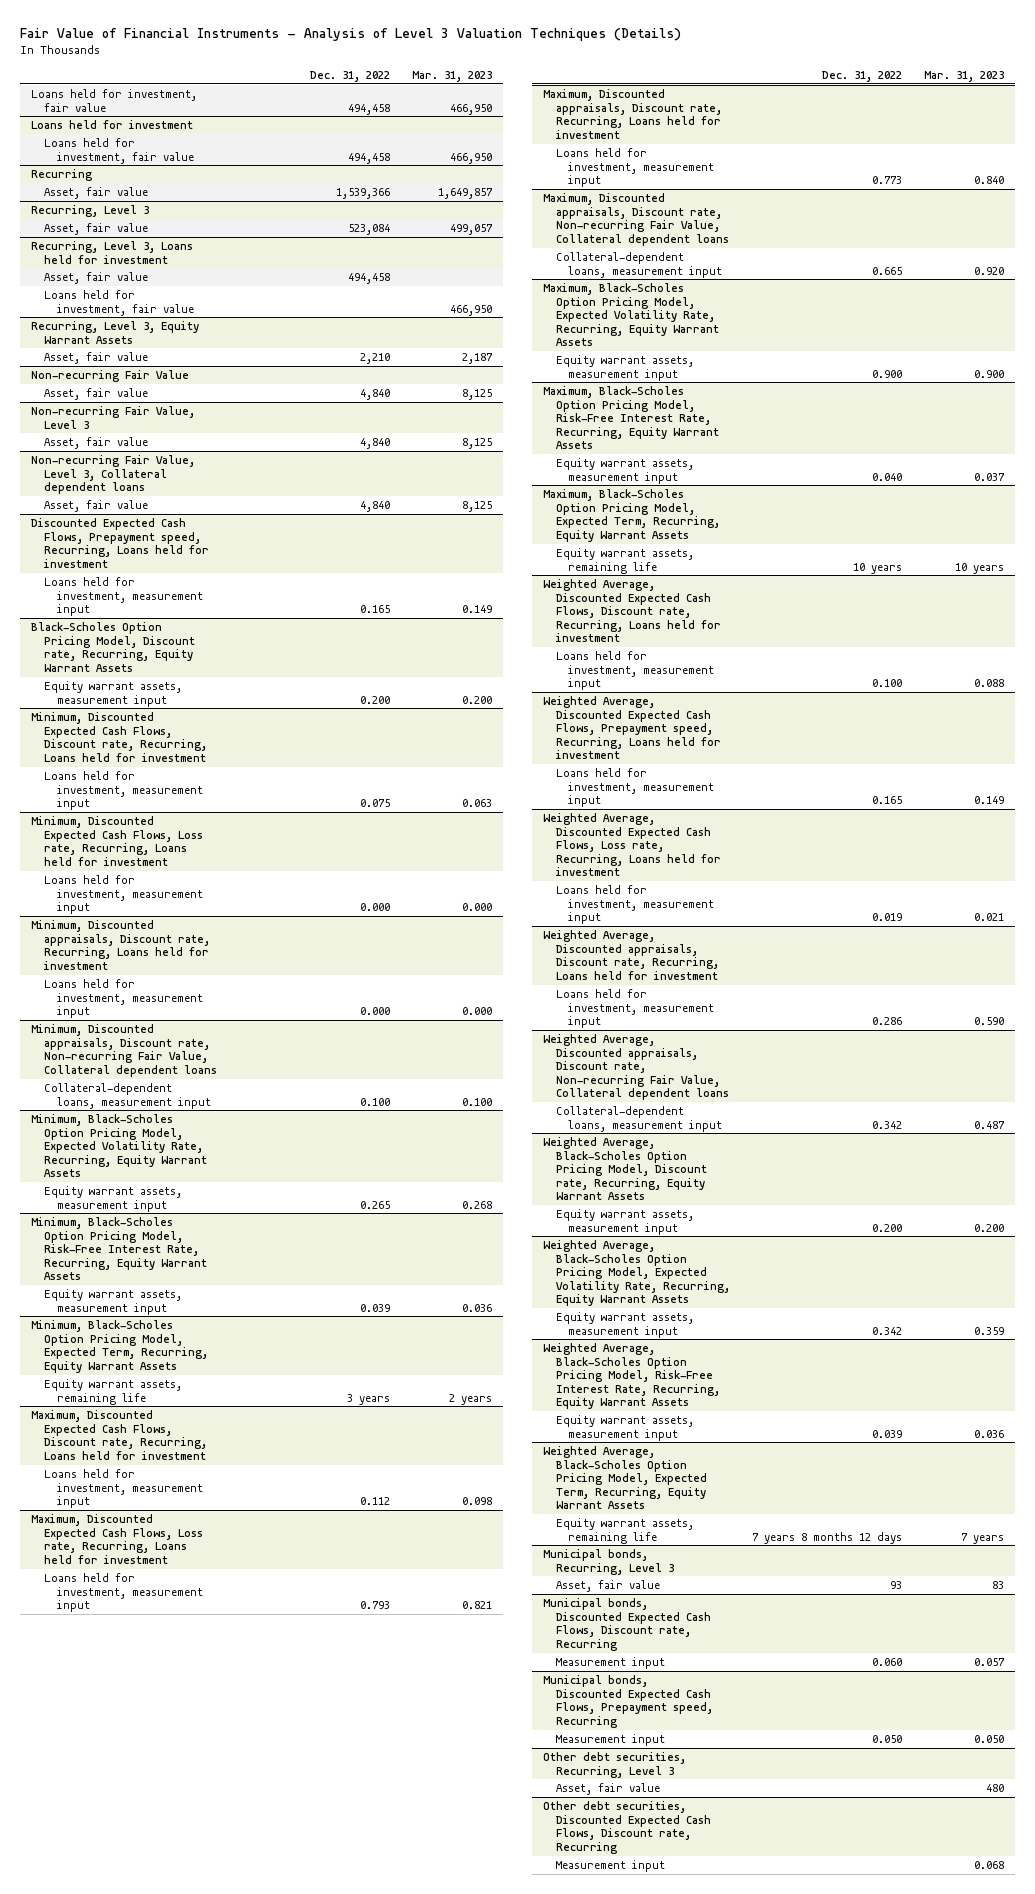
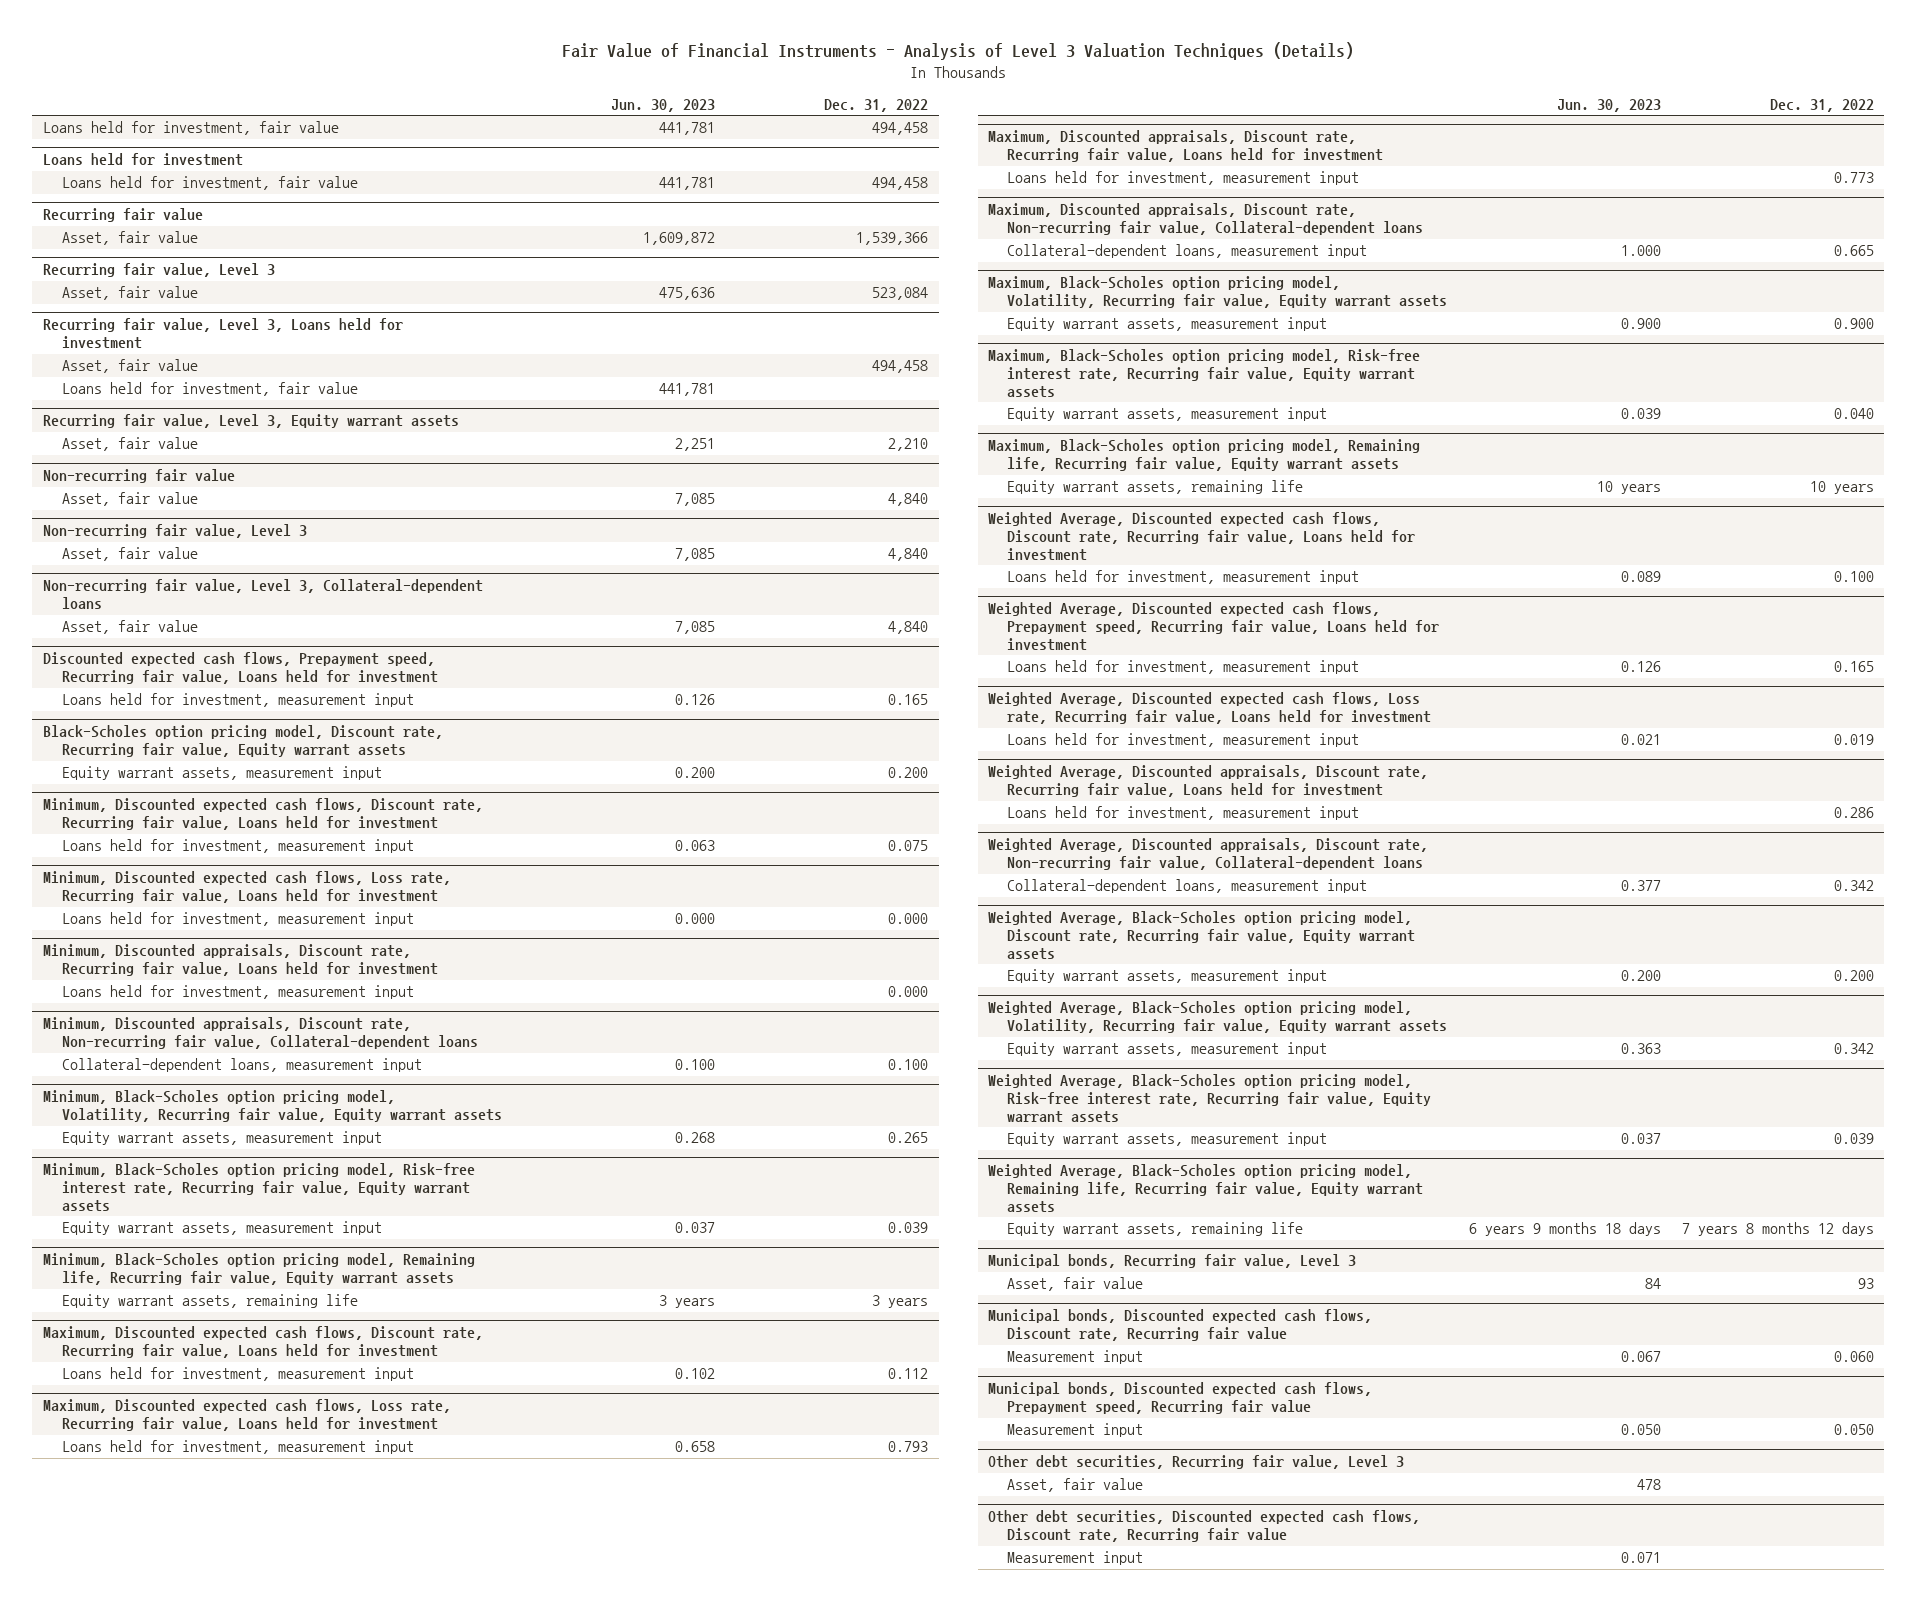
- | Dec. 31, 2022 | Mar. 31, 2023
+ | Jun. 30, 2023 | Dec. 31, 2022
- Recurring
+ Recurring fair value
- Recurring, Level 3
+ Recurring fair value, Level 3
- Recurring, Level 3, Loans held for investment
+ Recurring fair value, Level 3, Loans held for investment
- Recurring, Level 3, Equity Warrant Assets
+ Recurring fair value, Level 3, Equity warrant assets
- Non-recurring Fair Value
+ Non-recurring fair value
- Non-recurring Fair Value, Level 3
+ Non-recurring fair value, Level 3
- Non-recurring Fair Value, Level 3, Collateral dependent loans
+ Non-recurring fair value, Level 3, Collateral-dependent loans
- Discounted Expected Cash Flows, Prepayment speed, Recurring, Loans held for investment
+ Discounted expected cash flows, Prepayment speed, Recurring fair value, Loans held for investment
- Black-Scholes Option Pricing Model, Discount rate, Recurring, Equity Warrant Assets
+ Black-Scholes option pricing model, Discount rate, Recurring fair value, Equity warrant assets
- Minimum, Discounted Expected Cash Flows, Discount rate, Recurring, Loans held for investment
+ Minimum, Discounted expected cash flows, Discount rate, Recurring fair value, Loans held for investment
- Minimum, Discounted Expected Cash Flows, Loss rate, Recurring, Loans held for investment
+ Minimum, Discounted expected cash flows, Loss rate, Recurring fair value, Loans held for investment
- Minimum, Discounted appraisals, Discount rate, Recurring, Loans held for investment
+ Minimum, Discounted appraisals, Discount rate, Recurring fair value, Loans held for investment
- Minimum, Discounted appraisals, Discount rate, Non-recurring Fair Value, Collateral dependent loans
+ Minimum, Discounted appraisals, Discount rate, Non-recurring fair value, Collateral-dependent loans
- Minimum, Black-Scholes Option Pricing Model, Expected Volatility Rate, Recurring, Equity Warrant Assets
+ Minimum, Black-Scholes option pricing model, Volatility, Recurring fair value, Equity warrant assets
- Minimum, Black-Scholes Option Pricing Model, Risk-Free Interest Rate, Recurring, Equity Warrant Assets
+ Minimum, Black-Scholes option pricing model, Risk-free interest rate, Recurring fair value, Equity warrant assets
- Minimum, Black-Scholes Option Pricing Model, Expected Term, Recurring, Equity Warrant Assets
+ Minimum, Black-Scholes option pricing model, Remaining life, Recurring fair value, Equity warrant assets
- Maximum, Discounted Expected Cash Flows, Discount rate, Recurring, Loans held for investment
+ Maximum, Discounted expected cash flows, Discount rate, Recurring fair value, Loans held for investment
- Maximum, Discounted Expected Cash Flows, Loss rate, Recurring, Loans held for investment
+ Maximum, Discounted expected cash flows, Loss rate, Recurring fair value, Loans held for investment
- Maximum, Discounted appraisals, Discount rate, Recurring, Loans held for investment
+ Maximum, Discounted appraisals, Discount rate, Recurring fair value, Loans held for investment
- Maximum, Discounted appraisals, Discount rate, Non-recurring Fair Value, Collateral dependent loans
+ Maximum, Discounted appraisals, Discount rate, Non-recurring fair value, Collateral-dependent loans
- Maximum, Black-Scholes Option Pricing Model, Expected Volatility Rate, Recurring, Equity Warrant Assets
+ Maximum, Black-Scholes option pricing model, Volatility, Recurring fair value, Equity warrant assets
- Maximum, Black-Scholes Option Pricing Model, Risk-Free Interest Rate, Recurring, Equity Warrant Assets
+ Maximum, Black-Scholes option pricing model, Risk-free interest rate, Recurring fair value, Equity warrant assets
- Maximum, Black-Scholes Option Pricing Model, Expected Term, Recurring, Equity Warrant Assets
+ Maximum, Black-Scholes option pricing model, Remaining life, Recurring fair value, Equity warrant assets
- Weighted Average, Discounted Expected Cash Flows, Discount rate, Recurring, Loans held for investment
+ Weighted Average, Discounted expected cash flows, Discount rate, Recurring fair value, Loans held for investment
- Weighted Average, Discounted Expected Cash Flows, Prepayment speed, Recurring, Loans held for investment
+ Weighted Average, Discounted expected cash flows, Prepayment speed, Recurring fair value, Loans held for investment
- Weighted Average, Discounted Expected Cash Flows, Loss rate, Recurring, Loans held for investment
+ Weighted Average, Discounted expected cash flows, Loss rate, Recurring fair value, Loans held for investment
- Weighted Average, Discounted appraisals, Discount rate, Recurring, Loans held for investment
+ Weighted Average, Discounted appraisals, Discount rate, Recurring fair value, Loans held for investment
- Weighted Average, Discounted appraisals, Discount rate, Non-recurring Fair Value, Collateral dependent loans
+ Weighted Average, Discounted appraisals, Discount rate, Non-recurring fair value, Collateral-dependent loans
- Weighted Average, Black-Scholes Option Pricing Model, Discount rate, Recurring, Equity Warrant Assets
+ Weighted Average, Black-Scholes option pricing model, Discount rate, Recurring fair value, Equity warrant assets
- Weighted Average, Black-Scholes Option Pricing Model, Expected Volatility Rate, Recurring, Equity Warrant Assets
+ Weighted Average, Black-Scholes option pricing model, Volatility, Recurring fair value, Equity warrant assets
- Weighted Average, Black-Scholes Option Pricing Model, Risk-Free Interest Rate, Recurring, Equity Warrant Assets
+ Weighted Average, Black-Scholes option pricing model, Risk-free interest rate, Recurring fair value, Equity warrant assets
- Weighted Average, Black-Scholes Option Pricing Model, Expected Term, Recurring, Equity Warrant Assets
+ Weighted Average, Black-Scholes option pricing model, Remaining life, Recurring fair value, Equity warrant assets
- Municipal bonds, Recurring, Level 3
+ Municipal bonds, Recurring fair value, Level 3
- Municipal bonds, Discounted Expected Cash Flows, Discount rate, Recurring
+ Municipal bonds, Discounted expected cash flows, Discount rate, Recurring fair value
- Municipal bonds, Discounted Expected Cash Flows, Prepayment speed, Recurring
+ Municipal bonds, Discounted expected cash flows, Prepayment speed, Recurring fair value
- Other debt securities, Recurring, Level 3
+ Other debt securities, Recurring fair value, Level 3
- Other debt securities, Discounted Expected Cash Flows, Discount rate, Recurring
+ Other debt securities, Discounted expected cash flows, Discount rate, Recurring fair value

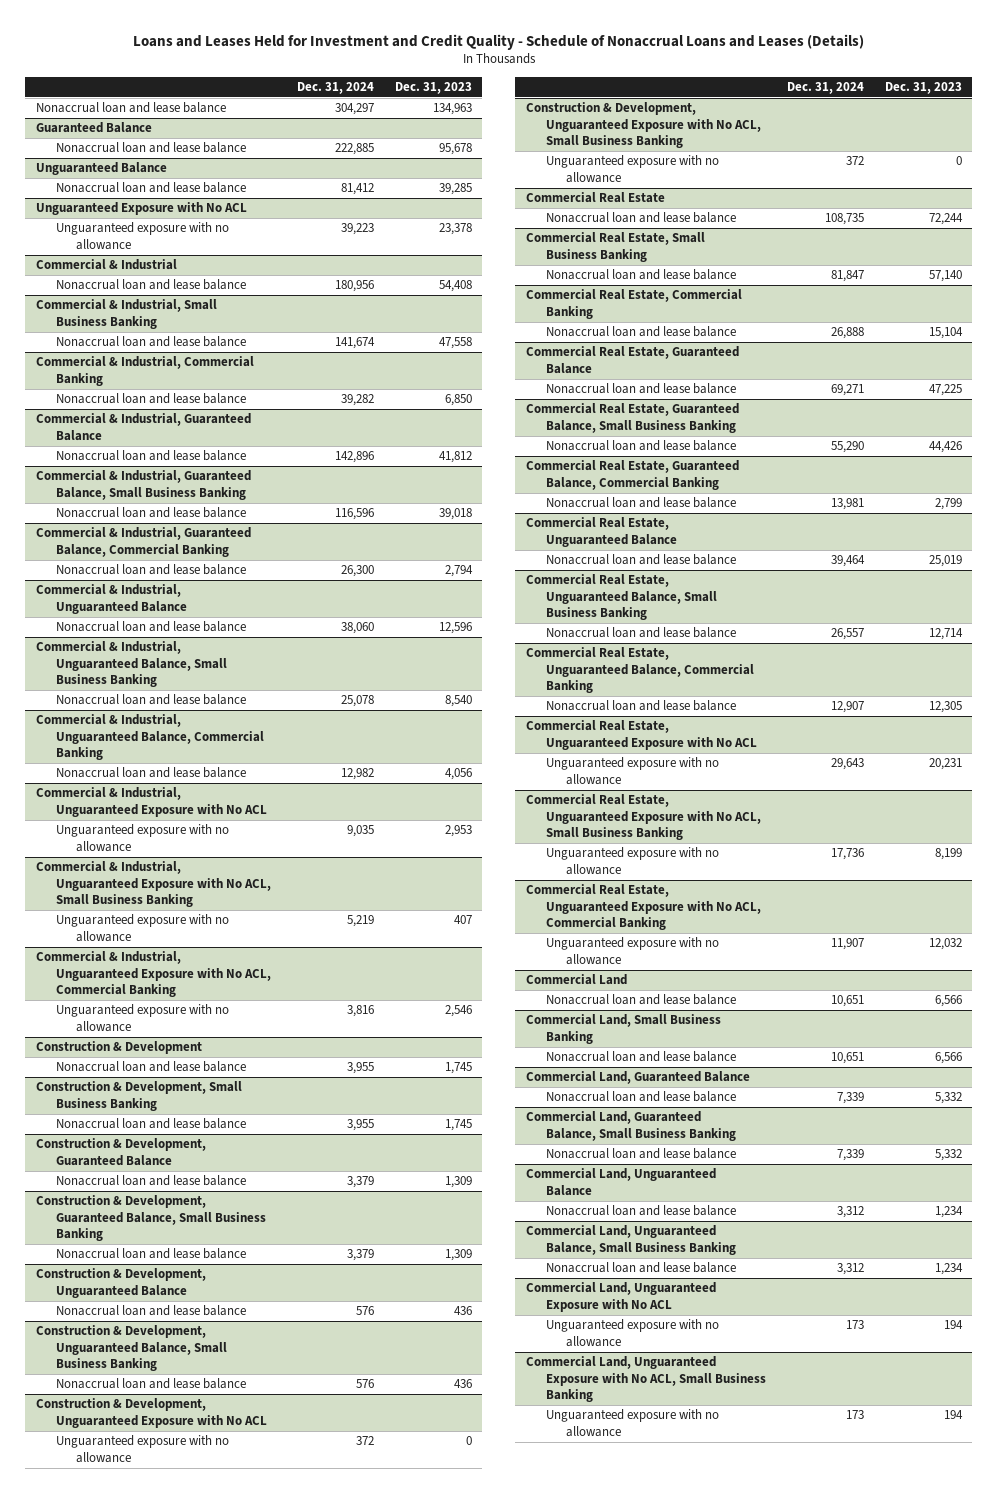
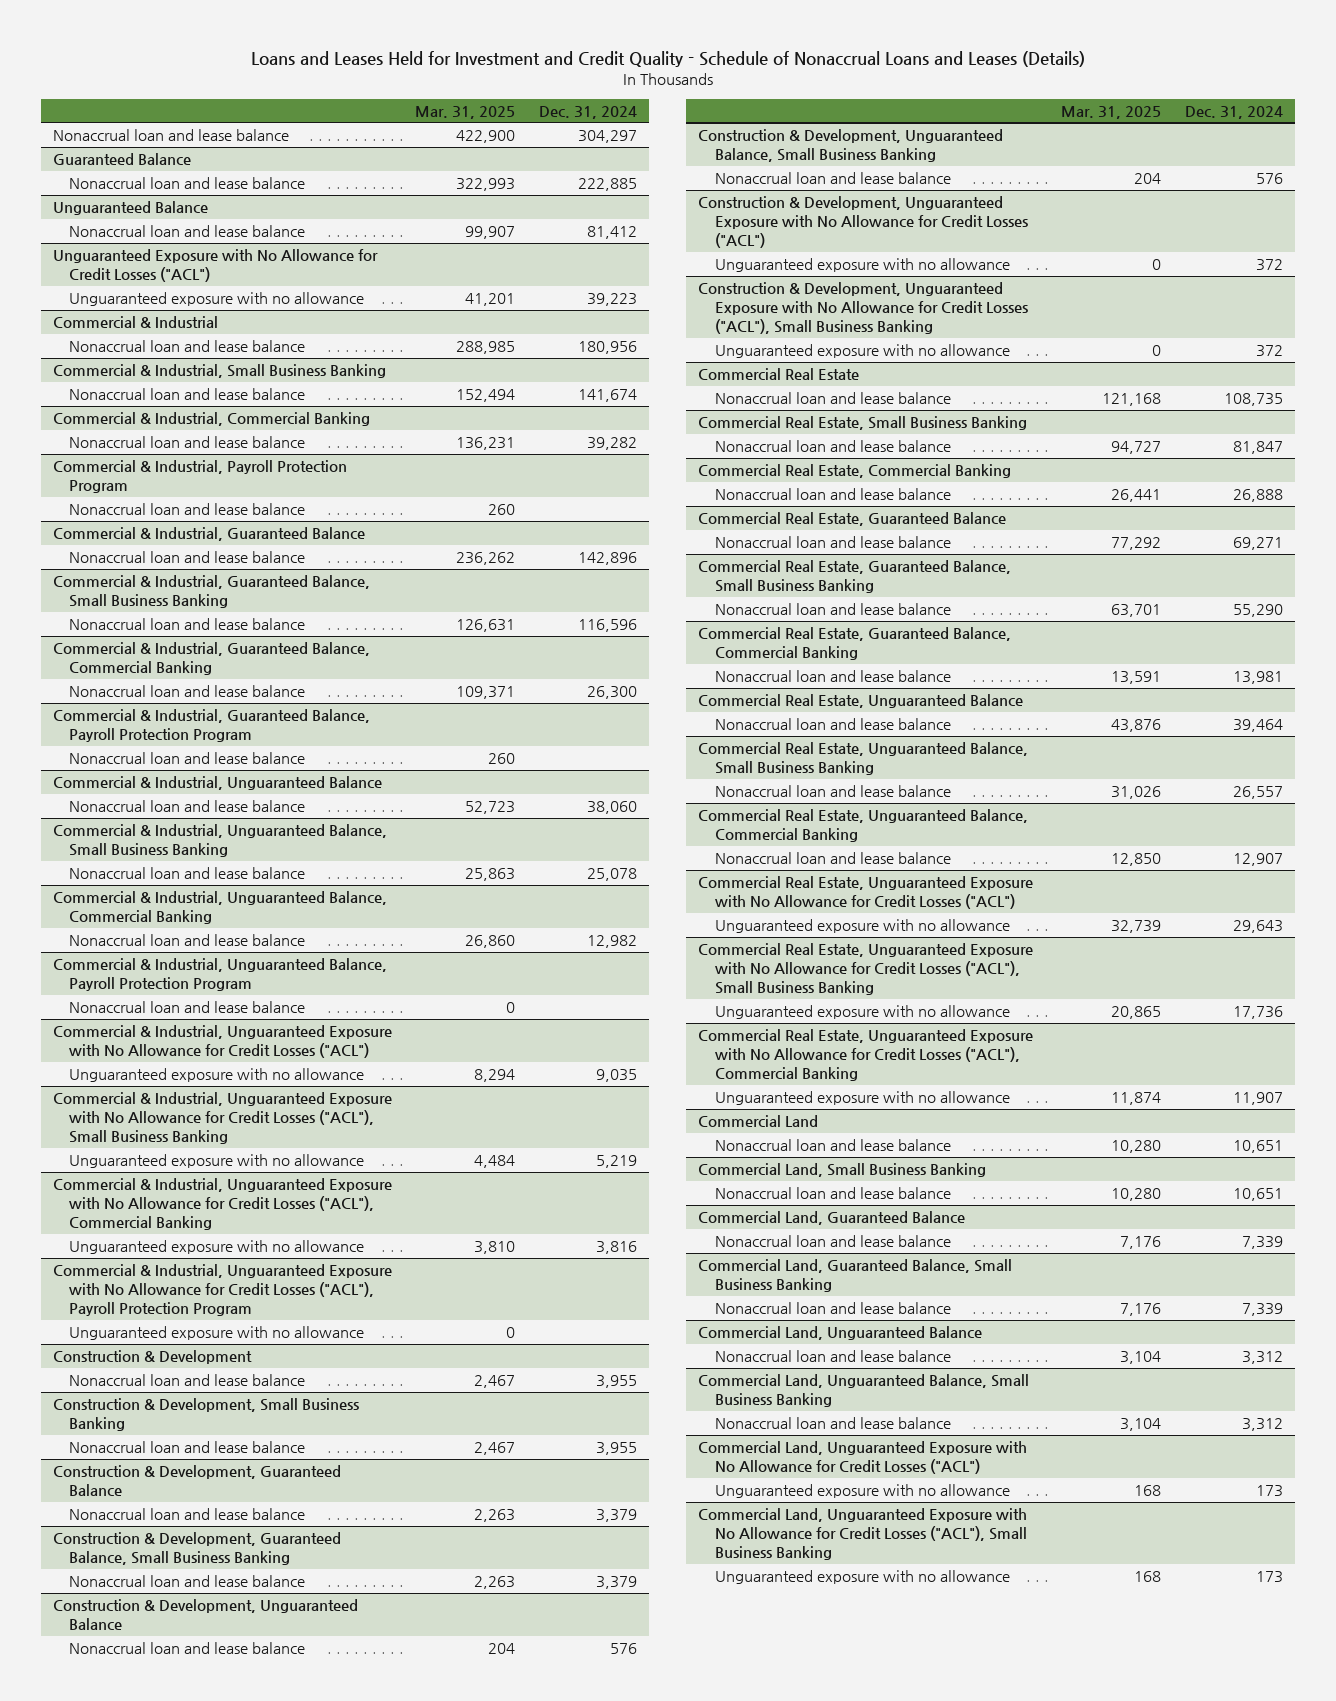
- | Dec. 31, 2024 | Dec. 31, 2023
+ | Mar. 31, 2025 | Dec. 31, 2024
- Unguaranteed Exposure with No ACL
+ Unguaranteed Exposure with No Allowance for Credit Losses ("ACL")
+ Commercial & Industrial, Payroll Protection Program
+ Nonaccrual loan and lease balance | 260 |
+ Commercial & Industrial, Guaranteed Balance, Payroll Protection Program
+ Nonaccrual loan and lease balance | 260 |
- Commercial & Industrial, Unguaranteed Exposure with No ACL
+ Commercial & Industrial, Unguaranteed Balance, Payroll Protection Program
+ Nonaccrual loan and lease balance | 0 |
+ Commercial & Industrial, Unguaranteed Exposure with No Allowance for Credit Losses ("ACL")
- Commercial & Industrial, Unguaranteed Exposure with No ACL, Small Business Banking
+ Commercial & Industrial, Unguaranteed Exposure with No Allowance for Credit Losses ("ACL"), Small Business Banking
- Commercial & Industrial, Unguaranteed Exposure with No ACL, Commercial Banking
+ Commercial & Industrial, Unguaranteed Exposure with No Allowance for Credit Losses ("ACL"), Commercial Banking
+ Commercial & Industrial, Unguaranteed Exposure with No Allowance for Credit Losses ("ACL"), Payroll Protection Program
+ Unguaranteed exposure with no allowance | 0 |
- Construction & Development, Unguaranteed Exposure with No ACL
+ Construction & Development, Unguaranteed Exposure with No Allowance for Credit Losses ("ACL")
- Construction & Development, Unguaranteed Exposure with No ACL, Small Business Banking
+ Construction & Development, Unguaranteed Exposure with No Allowance for Credit Losses ("ACL"), Small Business Banking
- Commercial Real Estate, Unguaranteed Exposure with No ACL
+ Commercial Real Estate, Unguaranteed Exposure with No Allowance for Credit Losses ("ACL")
- Commercial Real Estate, Unguaranteed Exposure with No ACL, Small Business Banking
+ Commercial Real Estate, Unguaranteed Exposure with No Allowance for Credit Losses ("ACL"), Small Business Banking
- Commercial Real Estate, Unguaranteed Exposure with No ACL, Commercial Banking
+ Commercial Real Estate, Unguaranteed Exposure with No Allowance for Credit Losses ("ACL"), Commercial Banking
- Commercial Land, Unguaranteed Exposure with No ACL
+ Commercial Land, Unguaranteed Exposure with No Allowance for Credit Losses ("ACL")
- Commercial Land, Unguaranteed Exposure with No ACL, Small Business Banking
+ Commercial Land, Unguaranteed Exposure with No Allowance for Credit Losses ("ACL"), Small Business Banking

